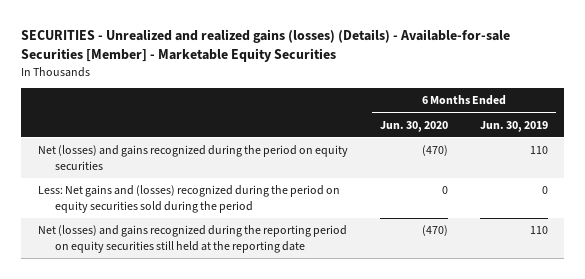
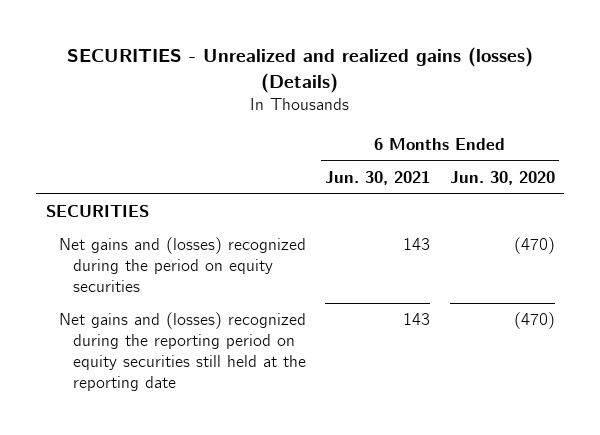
- SECURITIES - Unrealized and realized gains (losses) (Details) - Available-for-sale Securities [Member] - Marketable Equity Securities
+ SECURITIES - Unrealized and realized gains (losses) (Details)
- | 6 Months Ended Jun. 30, 2020 | 6 Months Ended Jun. 30, 2019
+ | 6 Months Ended Jun. 30, 2021 | 6 Months Ended Jun. 30, 2020
- Net (losses) and gains recognized during the period on equity securities | (470) | 110
- Less: Net gains and (losses) recognized during the period on equity securities sold during the period | 0 | 0
- Net (losses) and gains recognized during the reporting period on equity securities still held at the reporting date | (470) | 110
+ SECURITIES
+ Net gains and (losses) recognized during the period on equity securities | 143 | (470)
+ Net gains and (losses) recognized during the reporting period on equity securities still held at the reporting date | 143 | (470)

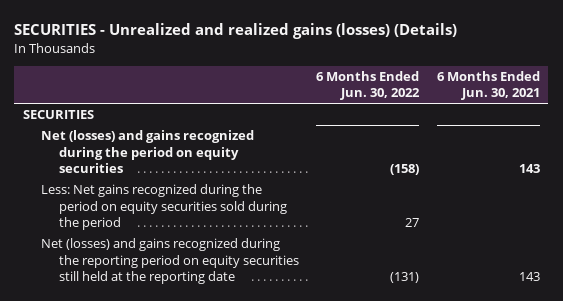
- | 6 Months Ended Jun. 30, 2021 | 6 Months Ended Jun. 30, 2020
+ | 6 Months Ended Jun. 30, 2022 | 6 Months Ended Jun. 30, 2021
- Net gains and (losses) recognized during the period on equity securities | 143 | (470)
- Net gains and (losses) recognized during the reporting period on equity securities still held at the reporting date | 143 | (470)
+ Net (losses) and gains recognized during the period on equity securities | (158) | 143
+ Less: Net gains recognized during the period on equity securities sold during the period | 27 |
+ Net (losses) and gains recognized during the reporting period on equity securities still held at the reporting date | (131) | 143

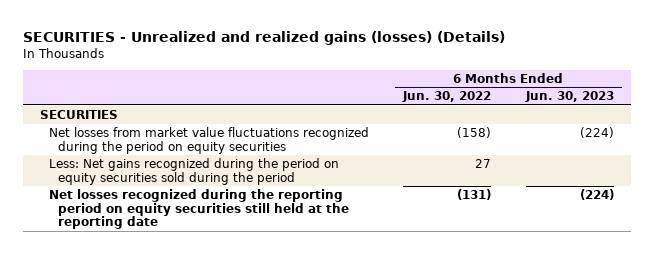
- | 6 Months Ended Jun. 30, 2022 | 6 Months Ended Jun. 30, 2021
+ | 6 Months Ended Jun. 30, 2022 | 6 Months Ended Jun. 30, 2023
- Net (losses) and gains recognized during the period on equity securities | (158) | 143
+ Net losses from market value fluctuations recognized during the period on equity securities | (158) | (224)
- Net (losses) and gains recognized during the reporting period on equity securities still held at the reporting date | (131) | 143
+ Net losses recognized during the reporting period on equity securities still held at the reporting date | (131) | (224)

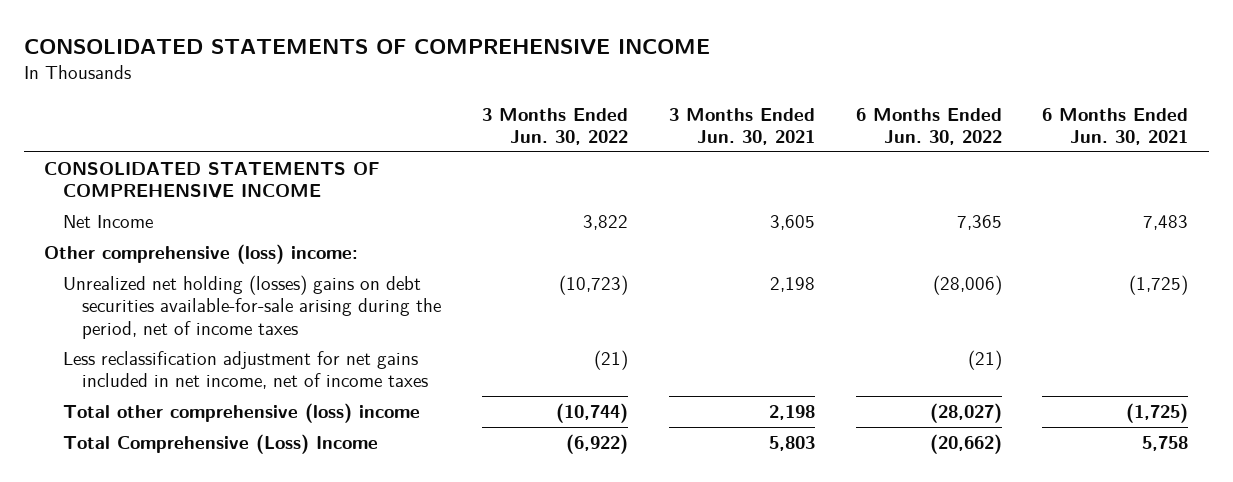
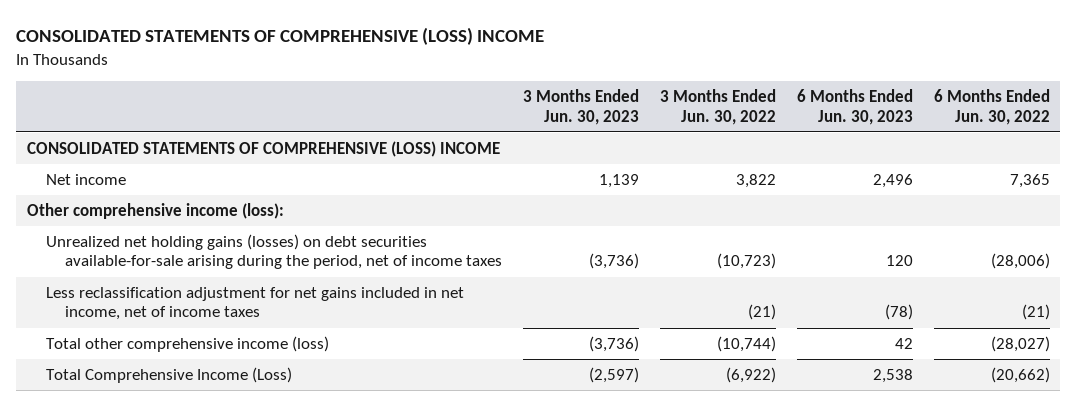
- CONSOLIDATED STATEMENTS OF COMPREHENSIVE INCOME
+ CONSOLIDATED STATEMENTS OF COMPREHENSIVE (LOSS) INCOME
- | 3 Months Ended Jun. 30, 2022 | 3 Months Ended Jun. 30, 2021 | 6 Months Ended Jun. 30, 2022 | 6 Months Ended Jun. 30, 2021
+ | 3 Months Ended Jun. 30, 2023 | 3 Months Ended Jun. 30, 2022 | 6 Months Ended Jun. 30, 2023 | 6 Months Ended Jun. 30, 2022
- CONSOLIDATED STATEMENTS OF COMPREHENSIVE INCOME
- Net Income | 3,822 | 3,605 | 7,365 | 7,483
- Other comprehensive (loss) income:
- Unrealized net holding (losses) gains on debt securities available-for-sale arising during the period, net of income taxes | (10,723) | 2,198 | (28,006) | (1,725)
+ CONSOLIDATED STATEMENTS OF COMPREHENSIVE (LOSS) INCOME
+ Net income | 1,139 | 3,822 | 2,496 | 7,365
+ Other comprehensive income (loss):
+ Unrealized net holding gains (losses) on debt securities available-for-sale arising during the period, net of income taxes | (3,736) | (10,723) | 120 | (28,006)
- Total other comprehensive (loss) income | (10,744) | 2,198 | (28,027) | (1,725)
- Total Comprehensive (Loss) Income | (6,922) | 5,803 | (20,662) | 5,758
+ Total other comprehensive income (loss) | (3,736) | (10,744) | 42 | (28,027)
+ Total Comprehensive Income (Loss) | (2,597) | (6,922) | 2,538 | (20,662)

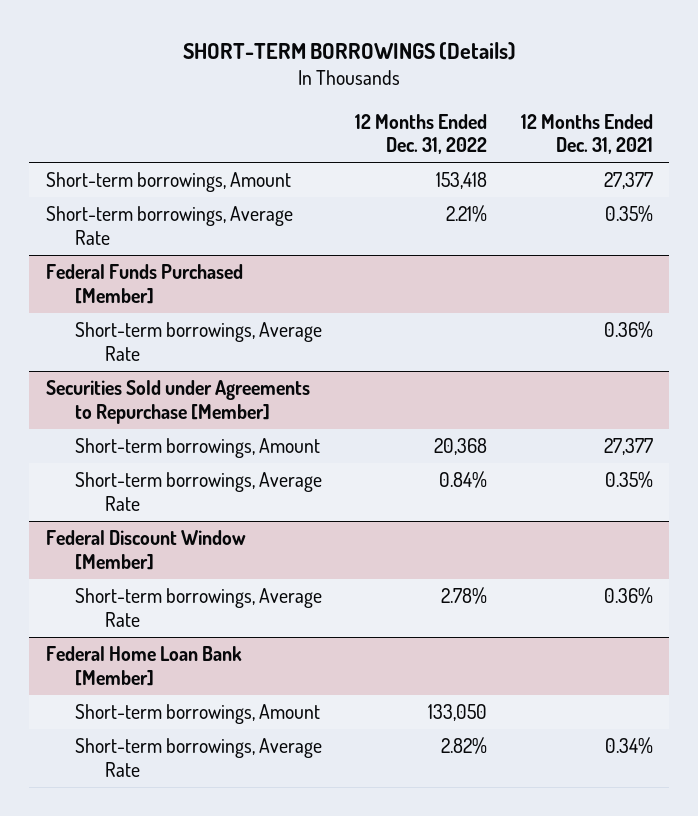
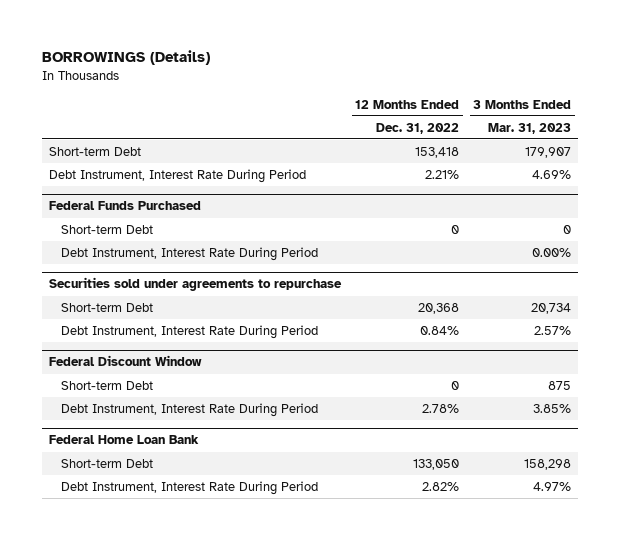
- SHORT-TERM BORROWINGS (Details)
+ BORROWINGS (Details)
- | 12 Months Ended Dec. 31, 2022 | 12 Months Ended Dec. 31, 2021
+ | 12 Months Ended Dec. 31, 2022 | 3 Months Ended Mar. 31, 2023
- Short-term borrowings, Amount | 153,418 | 27,377
- Short-term borrowings, Average Rate | 2.21% | 0.35%
- Federal Funds Purchased [Member]
- Short-term borrowings, Average Rate | | 0.36%
- Securities Sold under Agreements to Repurchase [Member]
- Short-term borrowings, Amount | 20,368 | 27,377
- Short-term borrowings, Average Rate | 0.84% | 0.35%
- Federal Discount Window [Member]
- Short-term borrowings, Average Rate | 2.78% | 0.36%
- Federal Home Loan Bank [Member]
- Short-term borrowings, Amount | 133,050 |
- Short-term borrowings, Average Rate | 2.82% | 0.34%
+ Short-term Debt | 153,418 | 179,907
+ Debt Instrument, Interest Rate During Period | 2.21% | 4.69%
+ Federal Funds Purchased
+ Short-term Debt | 0 | 0
+ Debt Instrument, Interest Rate During Period | | 0.00%
+ Securities sold under agreements to repurchase
+ Short-term Debt | 20,368 | 20,734
+ Debt Instrument, Interest Rate During Period | 0.84% | 2.57%
+ Federal Discount Window
+ Short-term Debt | 0 | 875
+ Debt Instrument, Interest Rate During Period | 2.78% | 3.85%
+ Federal Home Loan Bank
+ Short-term Debt | 133,050 | 158,298
+ Debt Instrument, Interest Rate During Period | 2.82% | 4.97%

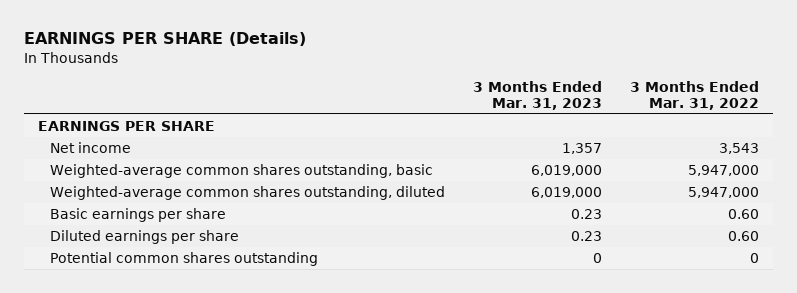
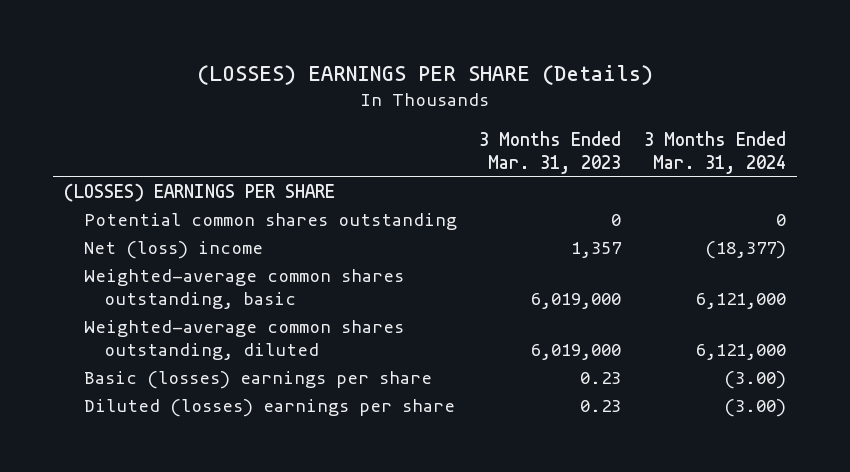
- EARNINGS PER SHARE (Details)
+ (LOSSES) EARNINGS PER SHARE (Details)
- | 3 Months Ended Mar. 31, 2023 | 3 Months Ended Mar. 31, 2022
+ | 3 Months Ended Mar. 31, 2023 | 3 Months Ended Mar. 31, 2024
- EARNINGS PER SHARE
- Net income | 1,357 | 3,543
+ (LOSSES) EARNINGS PER SHARE
moved up: Potential common shares outstanding | 0 | 0
+ Net (loss) income | 1,357 | (18,377)
- Basic earnings per share | 0.23 | 0.60
- Diluted earnings per share | 0.23 | 0.60
+ Basic (losses) earnings per share | 0.23 | (3.00)
+ Diluted (losses) earnings per share | 0.23 | (3.00)

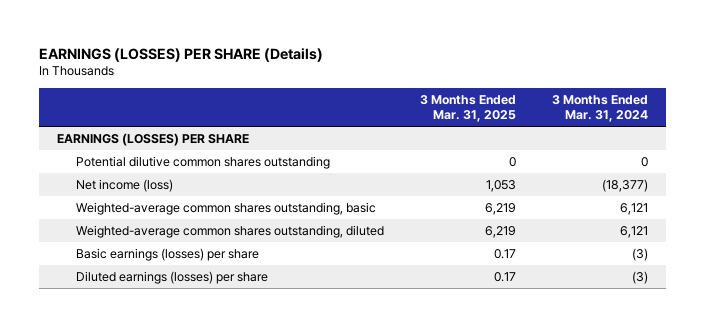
- (LOSSES) EARNINGS PER SHARE (Details)
+ EARNINGS (LOSSES) PER SHARE (Details)
- | 3 Months Ended Mar. 31, 2023 | 3 Months Ended Mar. 31, 2024
+ | 3 Months Ended Mar. 31, 2025 | 3 Months Ended Mar. 31, 2024
- (LOSSES) EARNINGS PER SHARE
- Potential common shares outstanding | 0 | 0
- Net (loss) income | 1,357 | (18,377)
- Weighted-average common shares outstanding, basic | 6,019,000 | 6,121,000
- Weighted-average common shares outstanding, diluted | 6,019,000 | 6,121,000
- Basic (losses) earnings per share | 0.23 | (3.00)
- Diluted (losses) earnings per share | 0.23 | (3.00)
+ EARNINGS (LOSSES) PER SHARE
+ Potential dilutive common shares outstanding | 0 | 0
+ Net income (loss) | 1,053 | (18,377)
+ Weighted-average common shares outstanding, basic | 6,219 | 6,121
+ Weighted-average common shares outstanding, diluted | 6,219 | 6,121
+ Basic earnings (losses) per share | 0.17 | (3)
+ Diluted earnings (losses) per share | 0.17 | (3)

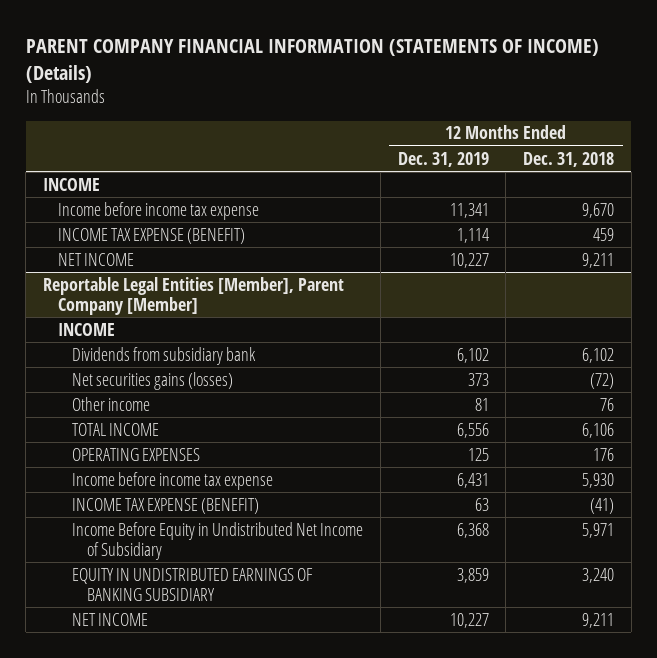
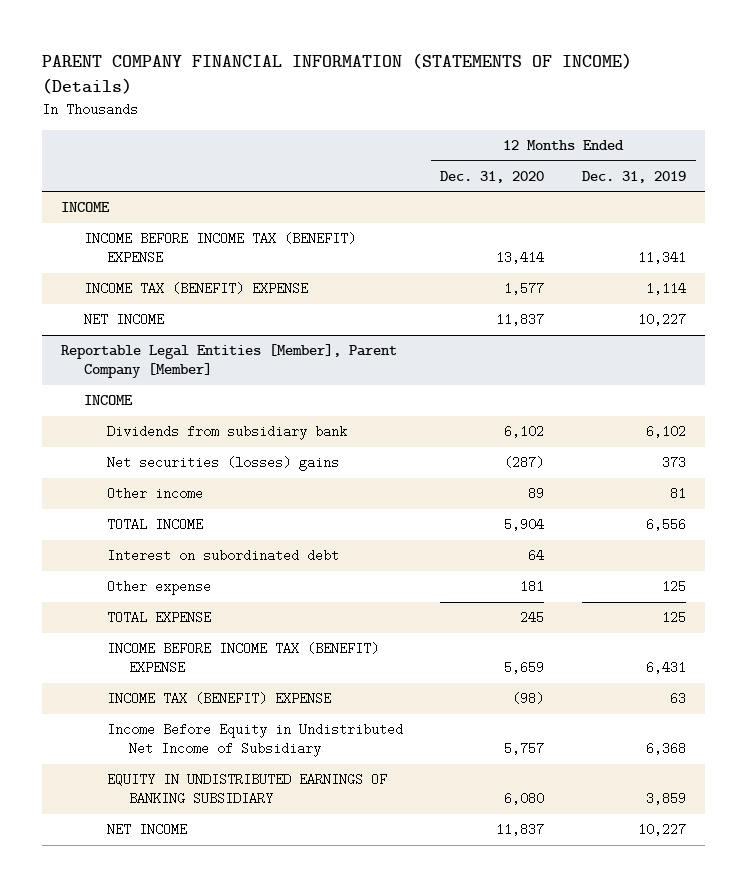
- | 12 Months Ended Dec. 31, 2019 | 12 Months Ended Dec. 31, 2018
+ | 12 Months Ended Dec. 31, 2020 | 12 Months Ended Dec. 31, 2019
- Income before income tax expense | 11,341 | 9,670
- INCOME TAX EXPENSE (BENEFIT) | 1,114 | 459
+ INCOME BEFORE INCOME TAX (BENEFIT) EXPENSE | 13,414 | 11,341
+ INCOME TAX (BENEFIT) EXPENSE | 1,577 | 1,114
@ Reportable Legal Entities [Member], Parent Company [Member]
- Net securities gains (losses) | 373 | (72)
+ Net securities (losses) gains | (287) | 373
- OPERATING EXPENSES | 125 | 176
- Income before income tax expense | 6,431 | 5,930
- INCOME TAX EXPENSE (BENEFIT) | 63 | (41)
+ Interest on subordinated debt | 64 |
+ Other expense | 181 | 125
+ TOTAL EXPENSE | 245 | 125
+ INCOME BEFORE INCOME TAX (BENEFIT) EXPENSE | 5,659 | 6,431
+ INCOME TAX (BENEFIT) EXPENSE | (98) | 63

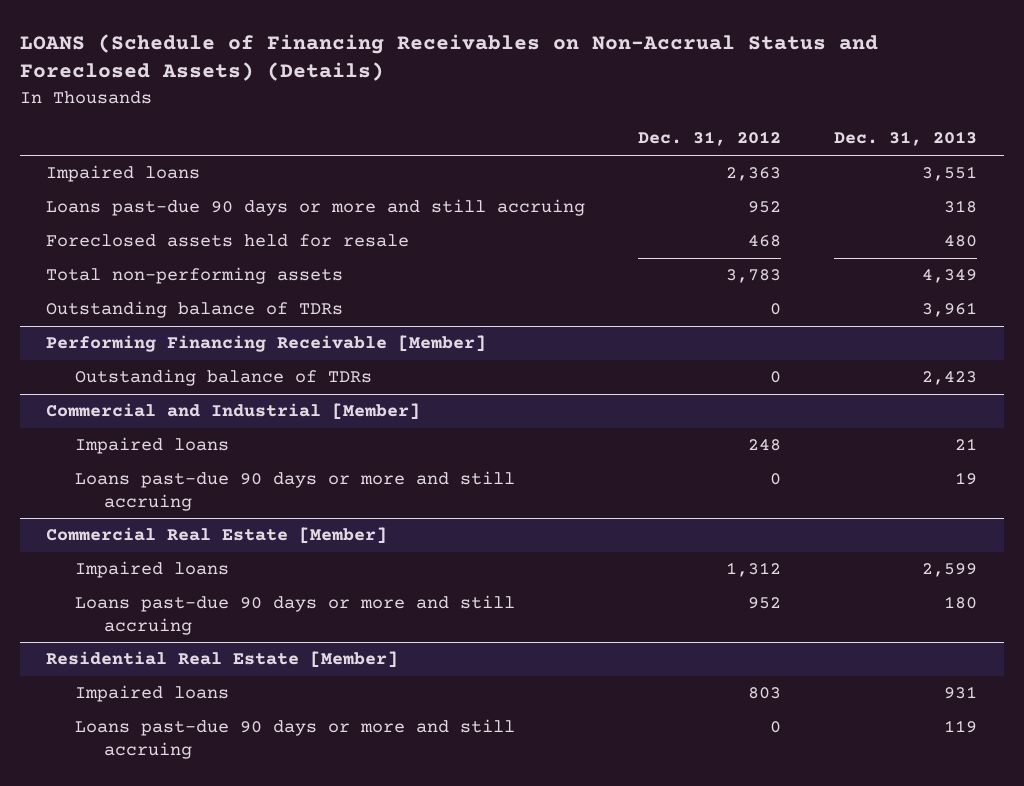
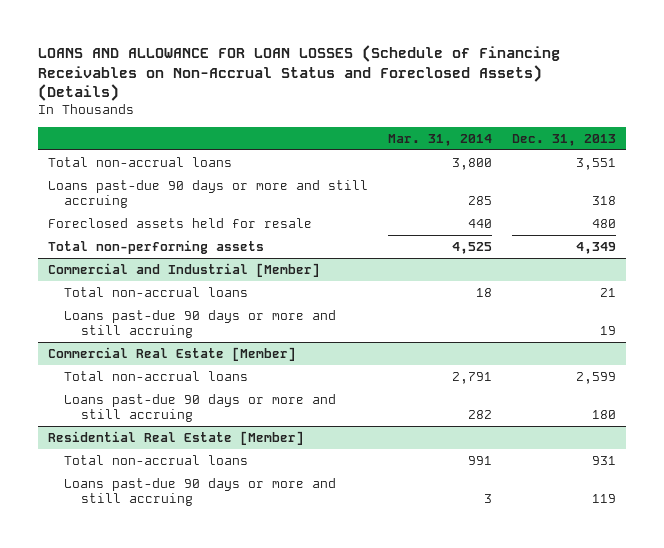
- LOANS (Schedule of Financing Receivables on Non-Accrual Status and Foreclosed Assets) (Details)
+ LOANS AND ALLOWANCE FOR LOAN LOSSES (Schedule of Financing Receivables on Non-Accrual Status and Foreclosed Assets) (Details)
- | Dec. 31, 2012 | Dec. 31, 2013
+ | Mar. 31, 2014 | Dec. 31, 2013
- Impaired loans | 2,363 | 3,551
+ Total non-accrual loans | 3,800 | 3,551
- Outstanding balance of TDRs | 0 | 3,961
- Performing Financing Receivable [Member]
- Outstanding balance of TDRs | 0 | 2,423
@ Commercial and Industrial [Member]
- Impaired loans | 248 | 21
+ Total non-accrual loans | 18 | 21
@ Commercial Real Estate [Member]
- Impaired loans | 1,312 | 2,599
+ Total non-accrual loans | 2,791 | 2,599
@ Residential Real Estate [Member]
- Impaired loans | 803 | 931
+ Total non-accrual loans | 991 | 931

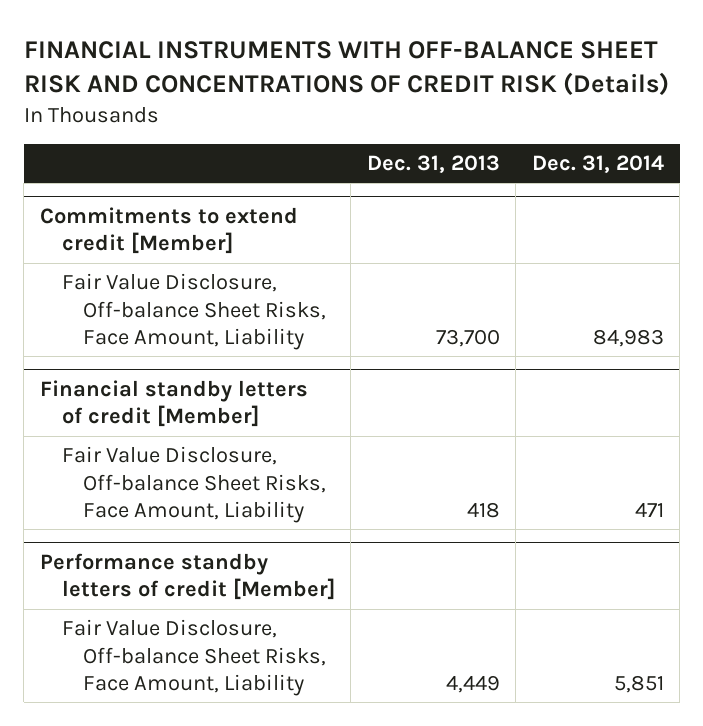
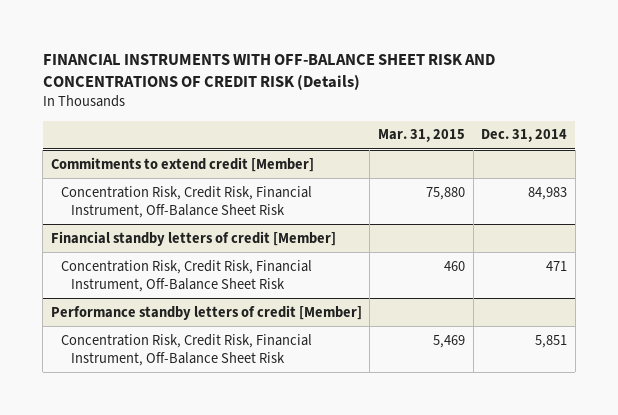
- | Dec. 31, 2013 | Dec. 31, 2014
+ | Mar. 31, 2015 | Dec. 31, 2014
@ Commitments to extend credit [Member]
- Fair Value Disclosure, Off-balance Sheet Risks, Face Amount, Liability | 73,700 | 84,983
+ Concentration Risk, Credit Risk, Financial Instrument, Off-Balance Sheet Risk | 75,880 | 84,983
@ Financial standby letters of credit [Member]
- Fair Value Disclosure, Off-balance Sheet Risks, Face Amount, Liability | 418 | 471
+ Concentration Risk, Credit Risk, Financial Instrument, Off-Balance Sheet Risk | 460 | 471
@ Performance standby letters of credit [Member]
- Fair Value Disclosure, Off-balance Sheet Risks, Face Amount, Liability | 4,449 | 5,851
+ Concentration Risk, Credit Risk, Financial Instrument, Off-Balance Sheet Risk | 5,469 | 5,851

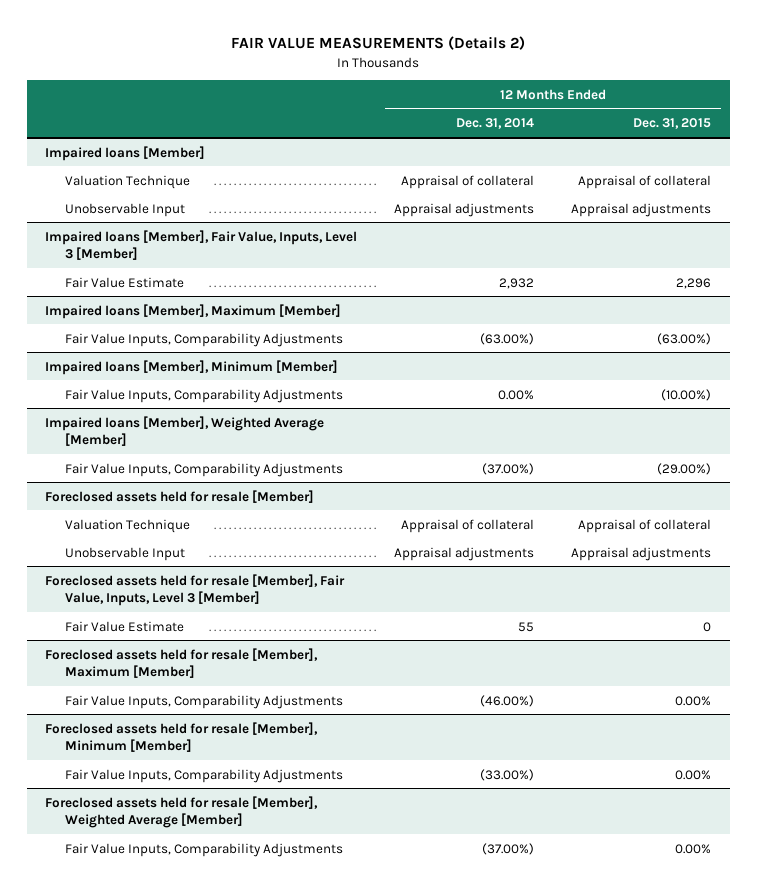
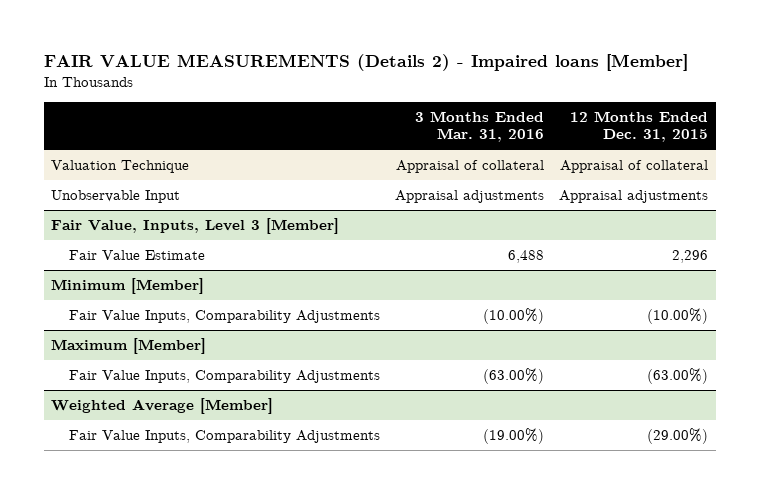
- FAIR VALUE MEASUREMENTS (Details 2)
+ FAIR VALUE MEASUREMENTS (Details 2) - Impaired loans [Member]
- | 12 Months Ended Dec. 31, 2014 | 12 Months Ended Dec. 31, 2015
+ | 3 Months Ended Mar. 31, 2016 | 12 Months Ended Dec. 31, 2015
- Impaired loans [Member]
- Impaired loans [Member], Fair Value, Inputs, Level 3 [Member]
+ Fair Value, Inputs, Level 3 [Member]
- Impaired loans [Member], Maximum [Member]
- Fair Value Inputs, Comparability Adjustments | (63.00%) | (63.00%)
- Impaired loans [Member], Minimum [Member]
+ Minimum [Member]
- Impaired loans [Member], Weighted Average [Member]
+ Maximum [Member]
+ Fair Value Inputs, Comparability Adjustments | (63.00%) | (63.00%)
+ Weighted Average [Member]
- Foreclosed assets held for resale [Member]
- Valuation Technique | Appraisal of collateral | Appraisal of collateral
- Unobservable Input | Appraisal adjustments | Appraisal adjustments
- Foreclosed assets held for resale [Member], Fair Value, Inputs, Level 3 [Member]
- Fair Value Estimate | 55 | 0
- Foreclosed assets held for resale [Member], Maximum [Member]
- Fair Value Inputs, Comparability Adjustments | (46.00%) | 0.00%
- Foreclosed assets held for resale [Member], Minimum [Member]
- Fair Value Inputs, Comparability Adjustments | (33.00%) | 0.00%
- Foreclosed assets held for resale [Member], Weighted Average [Member]
- Fair Value Inputs, Comparability Adjustments | (37.00%) | 0.00%

